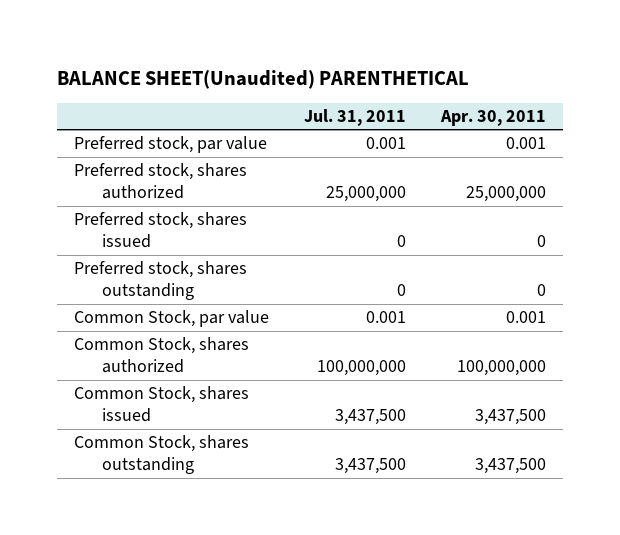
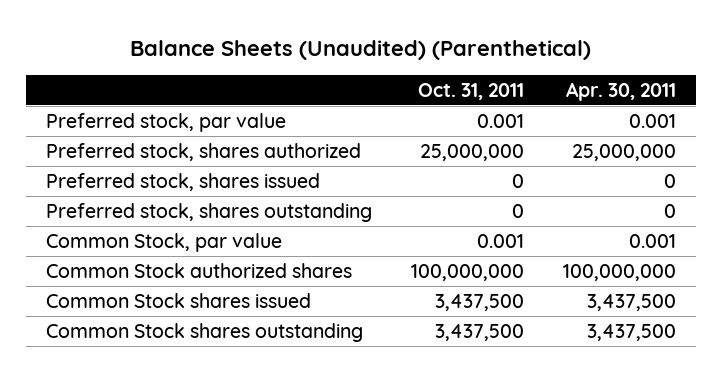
- BALANCE SHEET(Unaudited) PARENTHETICAL
+ Balance Sheets (Unaudited) (Parenthetical)
- | Jul. 31, 2011 | Apr. 30, 2011
+ | Oct. 31, 2011 | Apr. 30, 2011
- Common Stock, shares authorized | 100,000,000 | 100,000,000
- Common Stock, shares issued | 3,437,500 | 3,437,500
- Common Stock, shares outstanding | 3,437,500 | 3,437,500
+ Common Stock authorized shares | 100,000,000 | 100,000,000
+ Common Stock shares issued | 3,437,500 | 3,437,500
+ Common Stock shares outstanding | 3,437,500 | 3,437,500

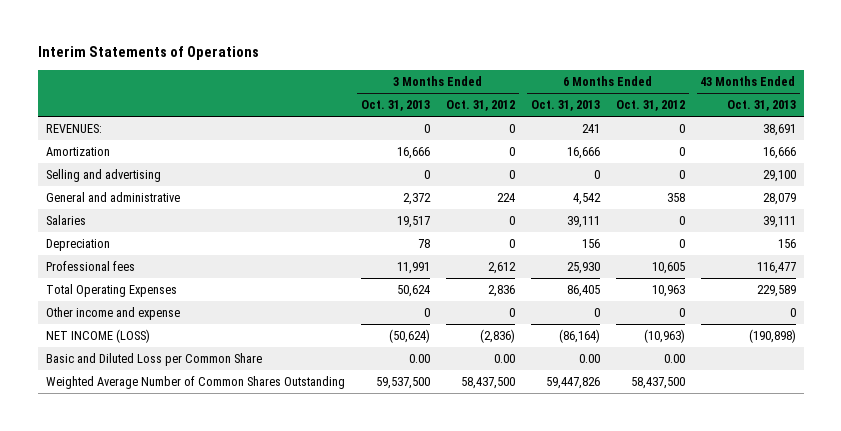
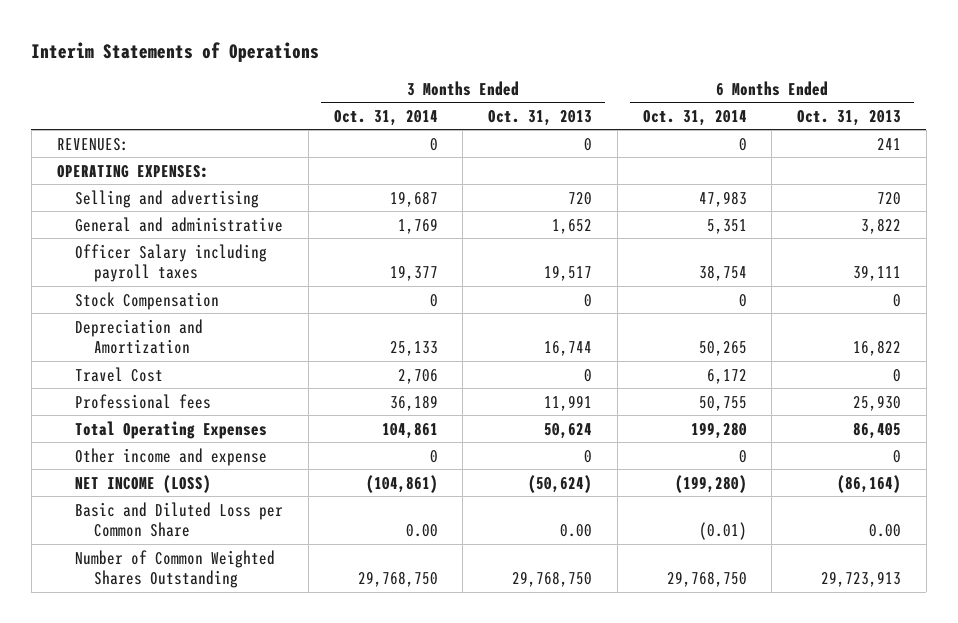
- | 3 Months Ended Oct. 31, 2013 | 3 Months Ended Oct. 31, 2012 | 6 Months Ended Oct. 31, 2013 | 6 Months Ended Oct. 31, 2012 | 43 Months Ended Oct. 31, 2013
+ | 3 Months Ended Oct. 31, 2014 | 3 Months Ended Oct. 31, 2013 | 6 Months Ended Oct. 31, 2014 | 6 Months Ended Oct. 31, 2013
- Amortization | 16,666 | 0 | 16,666 | 0 | 16,666
- Selling and advertising | 0 | 0 | 0 | 0 | 29,100
- General and administrative | 2,372 | 224 | 4,542 | 358 | 28,079
- Salaries | 19,517 | 0 | 39,111 | 0 | 39,111
- Depreciation | 78 | 0 | 156 | 0 | 156
+ OPERATING EXPENSES:
+ Selling and advertising | 19,687 | 720 | 47,983 | 720
+ General and administrative | 1,769 | 1,652 | 5,351 | 3,822
+ Officer Salary including payroll taxes | 19,377 | 19,517 | 38,754 | 39,111
+ Stock Compensation | 0 | 0 | 0 | 0
+ Depreciation and Amortization | 25,133 | 16,744 | 50,265 | 16,822
+ Travel Cost | 2,706 | 0 | 6,172 | 0
- Weighted Average Number of Common Shares Outstanding | 59,537,500 | 58,437,500 | 59,447,826 | 58,437,500 |
+ Number of Common Weighted Shares Outstanding | 29,768,750 | 29,768,750 | 29,768,750 | 29,723,913

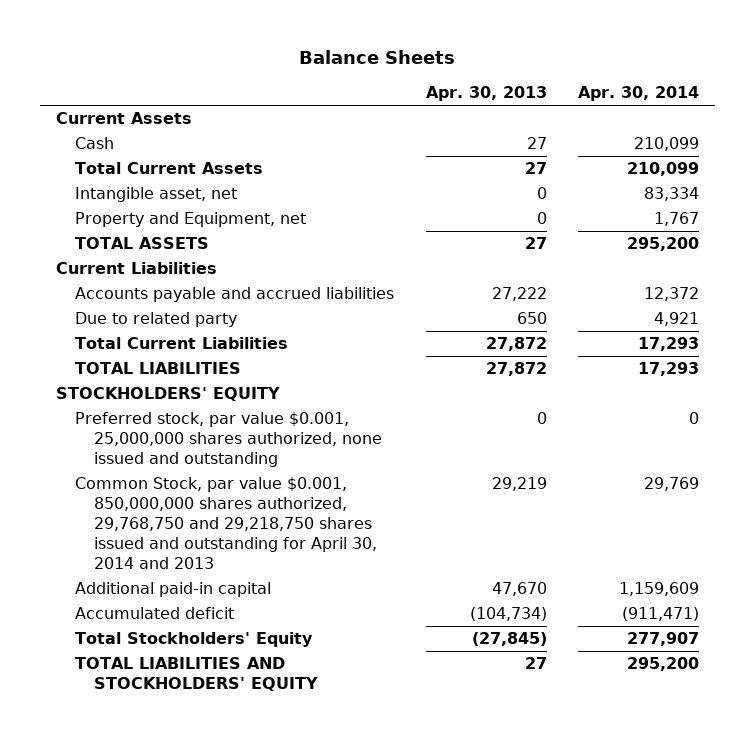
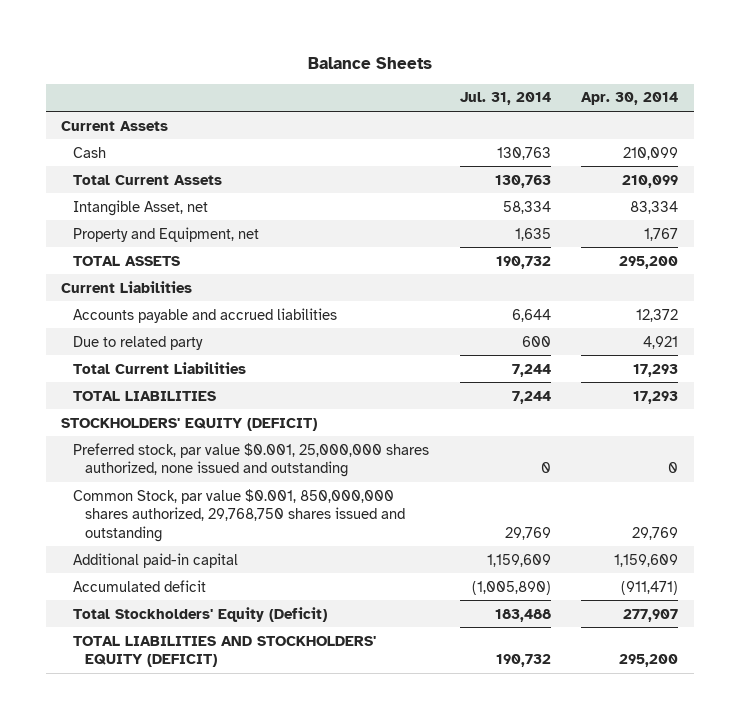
- | Apr. 30, 2013 | Apr. 30, 2014
+ | Jul. 31, 2014 | Apr. 30, 2014
- Intangible asset, net | 0 | 83,334
+ Intangible Asset, net | 58,334 | 83,334
- STOCKHOLDERS' EQUITY
+ STOCKHOLDERS' EQUITY (DEFICIT)
- Common Stock, par value $0.001, 850,000,000 shares authorized, 29,768,750 and 29,218,750 shares issued and outstanding for April 30, 2014 and 2013 | 29,219 | 29,769
+ Common Stock, par value $0.001, 850,000,000 shares authorized, 29,768,750 shares issued and outstanding | 29,769 | 29,769
- Total Stockholders' Equity | (27,845) | 277,907
- TOTAL LIABILITIES AND STOCKHOLDERS' EQUITY | 27 | 295,200
+ Total Stockholders' Equity (Deficit) | 183,488 | 277,907
+ TOTAL LIABILITIES AND STOCKHOLDERS' EQUITY (DEFICIT) | 190,732 | 295,200

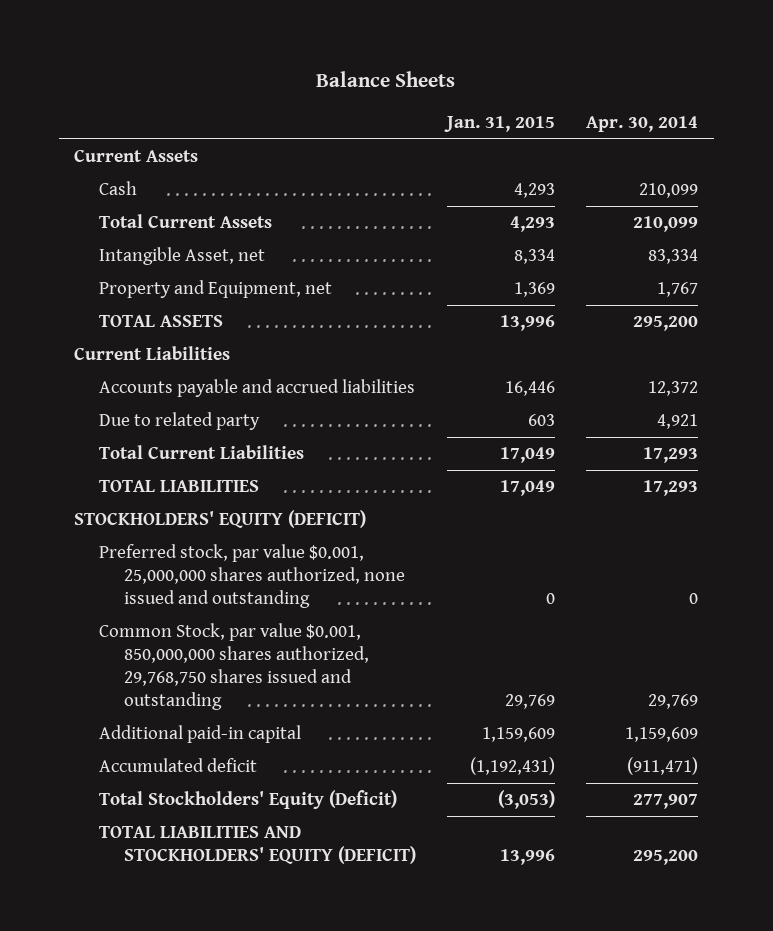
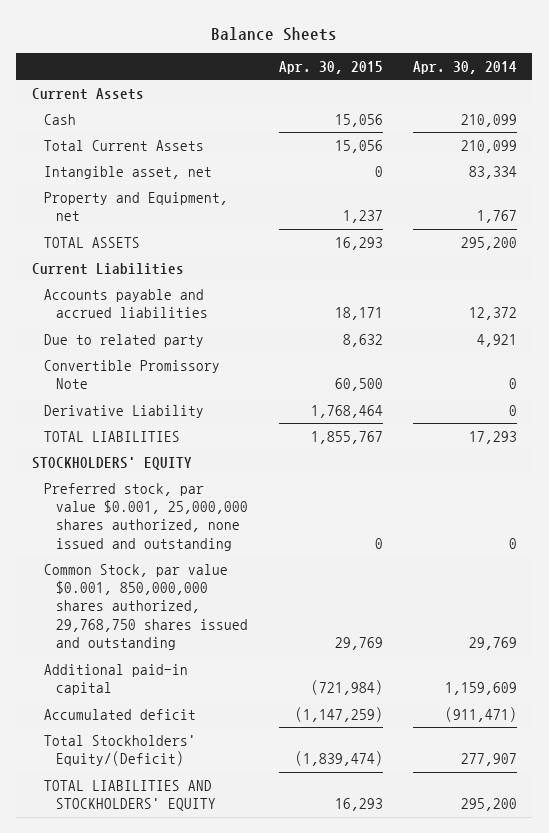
- | Jan. 31, 2015 | Apr. 30, 2014
+ | Apr. 30, 2015 | Apr. 30, 2014
- Intangible Asset, net | 8,334 | 83,334
+ Intangible asset, net | 0 | 83,334
- Total Current Liabilities | 17,049 | 17,293
+ Convertible Promissory Note | 60,500 | 0
+ Derivative Liability | 1,768,464 | 0
- STOCKHOLDERS' EQUITY (DEFICIT)
+ STOCKHOLDERS' EQUITY
- Total Stockholders' Equity (Deficit) | (3,053) | 277,907
- TOTAL LIABILITIES AND STOCKHOLDERS' EQUITY (DEFICIT) | 13,996 | 295,200
+ Total Stockholders' Equity/(Deficit) | (1,839,474) | 277,907
+ TOTAL LIABILITIES AND STOCKHOLDERS' EQUITY | 16,293 | 295,200

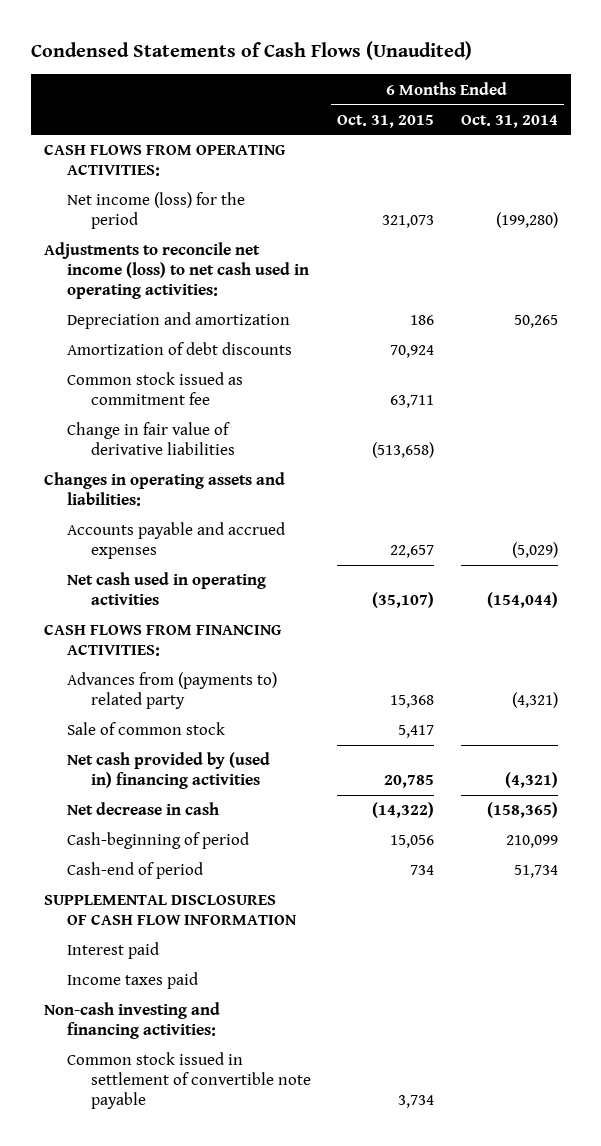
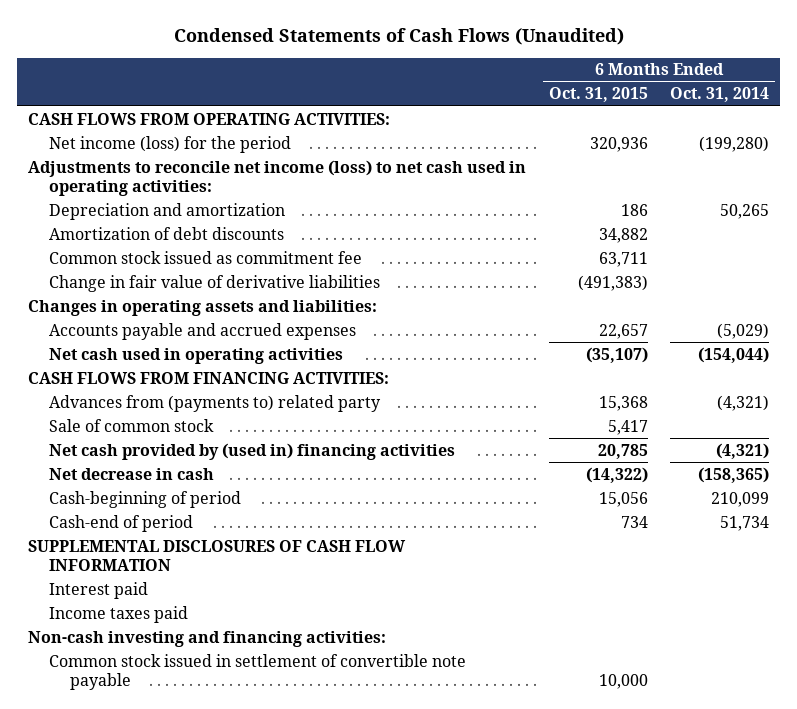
- Net income (loss) for the period | 321,073 | (199,280)
+ Net income (loss) for the period | 320,936 | (199,280)
- Amortization of debt discounts | 70,924 |
+ Amortization of debt discounts | 34,882 |
- Change in fair value of derivative liabilities | (513,658) |
+ Change in fair value of derivative liabilities | (491,383) |
- Common stock issued in settlement of convertible note payable | 3,734 |
+ Common stock issued in settlement of convertible note payable | 10,000 |

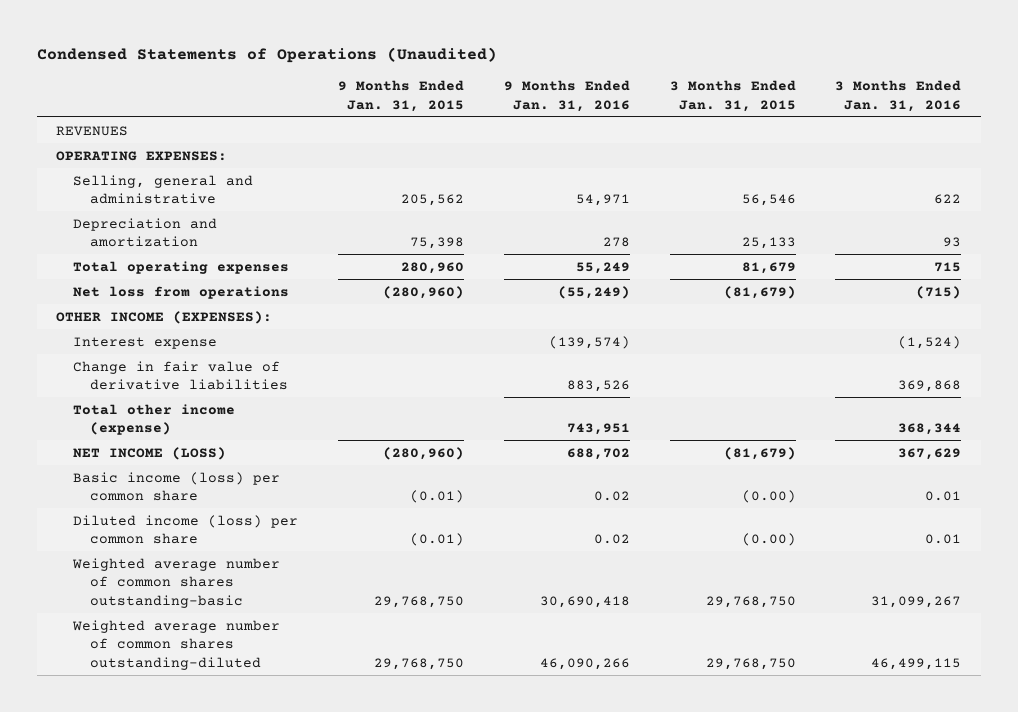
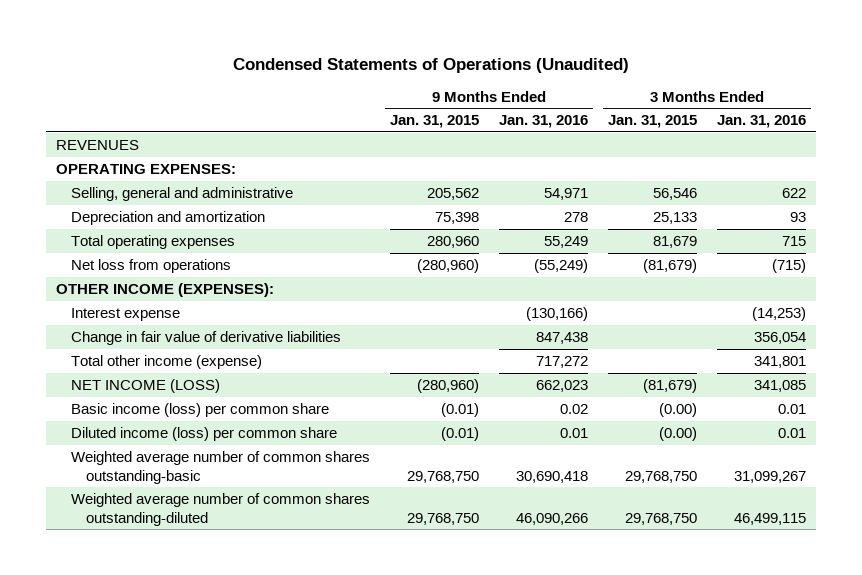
- Interest expense | | (139,574) | | (1,524)
- Change in fair value of derivative liabilities | | 883,526 | | 369,868
- Total other income (expense) | | 743,951 | | 368,344
- NET INCOME (LOSS) | (280,960) | 688,702 | (81,679) | 367,629
+ Interest expense | | (130,166) | | (14,253)
+ Change in fair value of derivative liabilities | | 847,438 | | 356,054
+ Total other income (expense) | | 717,272 | | 341,801
+ NET INCOME (LOSS) | (280,960) | 662,023 | (81,679) | 341,085
- Diluted income (loss) per common share | (0.01) | 0.02 | (0.00) | 0.01
+ Diluted income (loss) per common share | (0.01) | 0.01 | (0.00) | 0.01

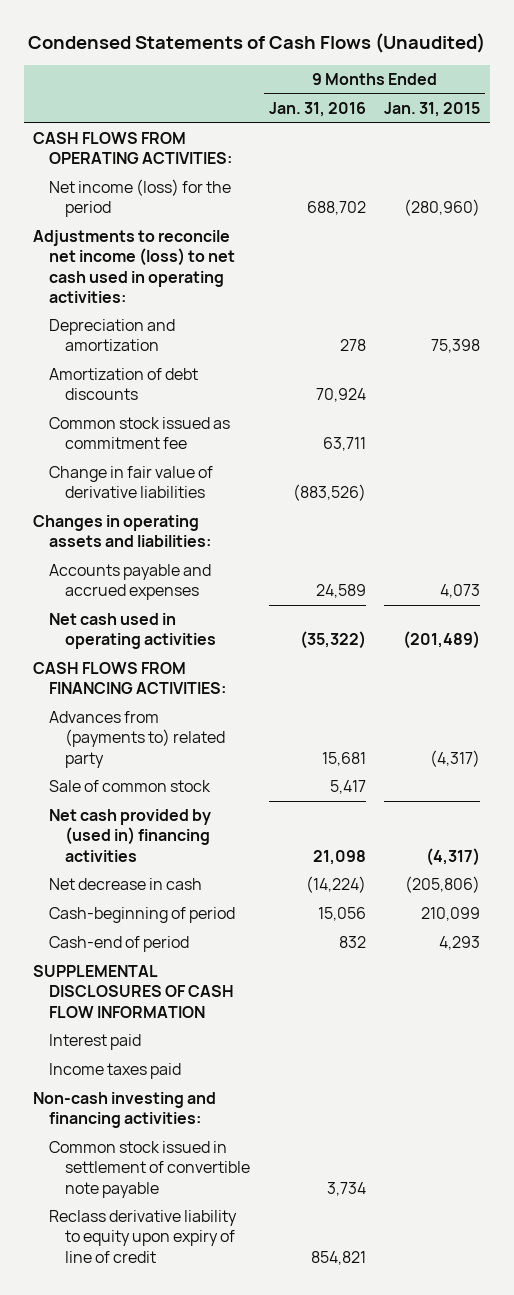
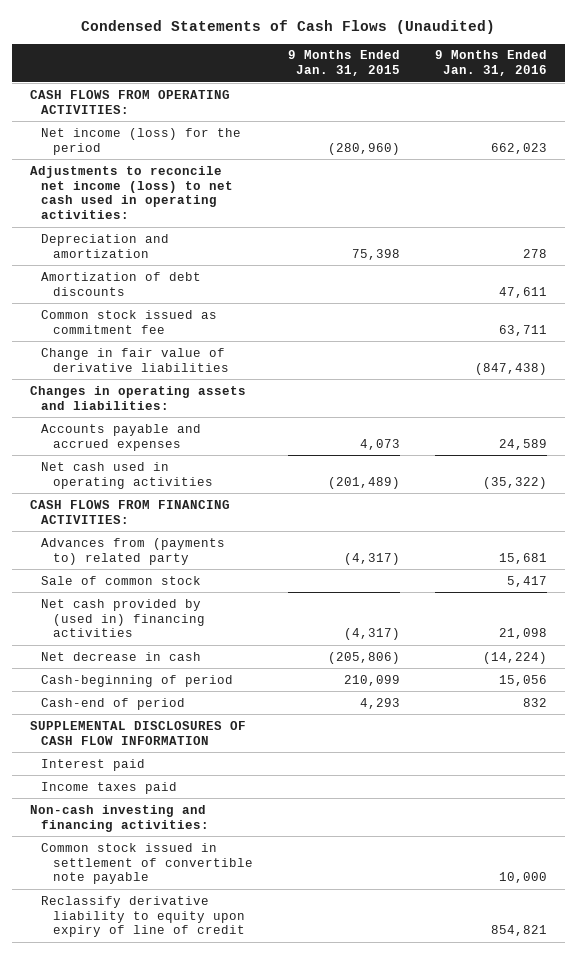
- | 9 Months Ended Jan. 31, 2016 | 9 Months Ended Jan. 31, 2015
+ | 9 Months Ended Jan. 31, 2015 | 9 Months Ended Jan. 31, 2016
- Net income (loss) for the period | 688,702 | (280,960)
+ Net income (loss) for the period | (280,960) | 662,023
- Amortization of debt discounts | 70,924 |
+ Amortization of debt discounts | | 47,611
- Change in fair value of derivative liabilities | (883,526) |
+ Change in fair value of derivative liabilities | | (847,438)
- Common stock issued in settlement of convertible note payable | 3,734 |
- Reclass derivative liability to equity upon expiry of line of credit | 854,821 |
+ Common stock issued in settlement of convertible note payable | | 10,000
+ Reclassify derivative liability to equity upon expiry of line of credit | | 854,821

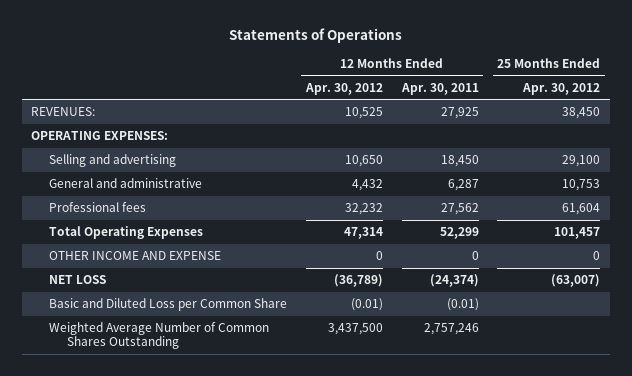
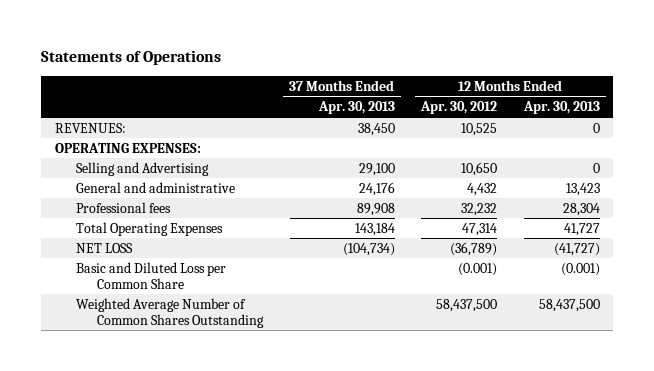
- | 12 Months Ended Apr. 30, 2012 | 12 Months Ended Apr. 30, 2011 | 25 Months Ended Apr. 30, 2012
+ | 37 Months Ended Apr. 30, 2013 | 12 Months Ended Apr. 30, 2012 | 12 Months Ended Apr. 30, 2013
- Selling and advertising | 10,650 | 18,450 | 29,100
+ Selling and Advertising | 29,100 | 10,650 | 0
- OTHER INCOME AND EXPENSE | 0 | 0 | 0
- Basic and Diluted Loss per Common Share | (0.01) | (0.01) |
- Weighted Average Number of Common Shares Outstanding | 3,437,500 | 2,757,246 |
+ Basic and Diluted Loss per Common Share | | (0.001) | (0.001)
+ Weighted Average Number of Common Shares Outstanding | | 58,437,500 | 58,437,500

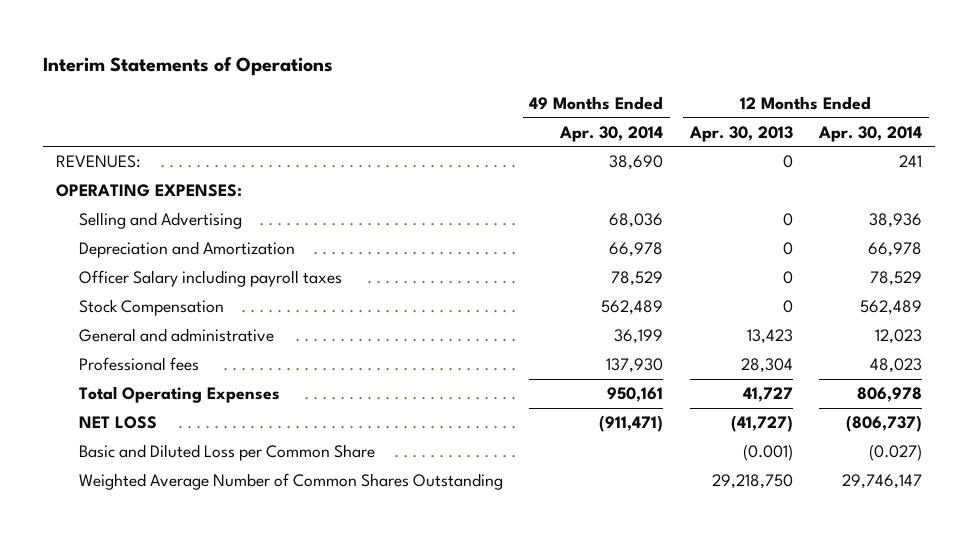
- Statements of Operations
+ Interim Statements of Operations
- | 37 Months Ended Apr. 30, 2013 | 12 Months Ended Apr. 30, 2012 | 12 Months Ended Apr. 30, 2013
+ | 49 Months Ended Apr. 30, 2014 | 12 Months Ended Apr. 30, 2013 | 12 Months Ended Apr. 30, 2014
+ Depreciation and Amortization | 66,978 | 0 | 66,978
+ Officer Salary including payroll taxes | 78,529 | 0 | 78,529
+ Stock Compensation | 562,489 | 0 | 562,489
- Weighted Average Number of Common Shares Outstanding | | 58,437,500 | 58,437,500
+ Weighted Average Number of Common Shares Outstanding | | 29,218,750 | 29,746,147

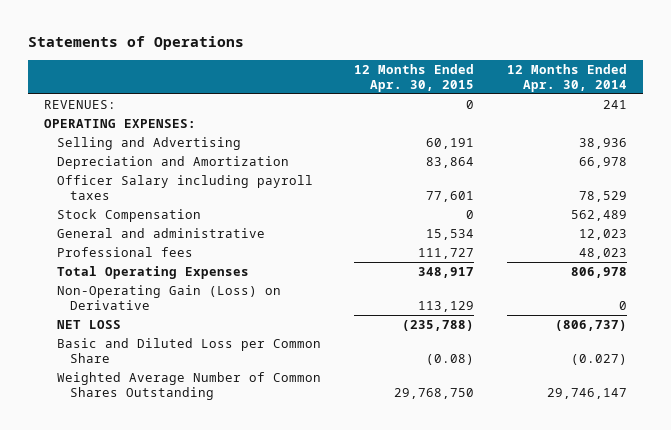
- Interim Statements of Operations
+ Statements of Operations
- | 49 Months Ended Apr. 30, 2014 | 12 Months Ended Apr. 30, 2013 | 12 Months Ended Apr. 30, 2014
+ | 12 Months Ended Apr. 30, 2015 | 12 Months Ended Apr. 30, 2014
+ Non-Operating Gain (Loss) on Derivative | 113,129 | 0

